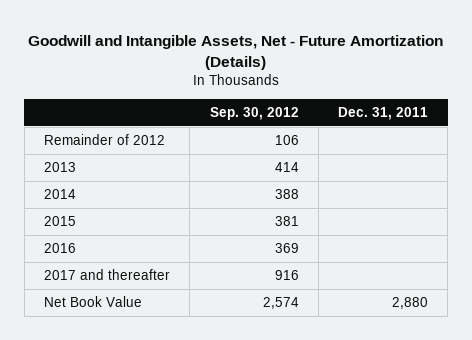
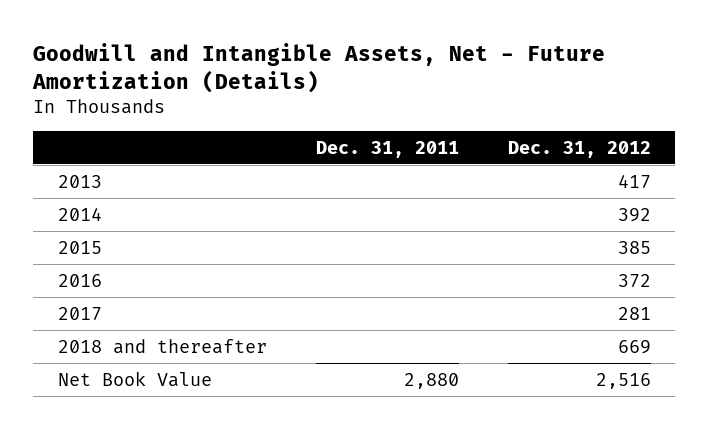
- | Sep. 30, 2012 | Dec. 31, 2011
+ | Dec. 31, 2011 | Dec. 31, 2012
- Remainder of 2012 | 106 |
- 2017 and thereafter | 916 |
+ 2017 | | 281
+ 2018 and thereafter | | 669

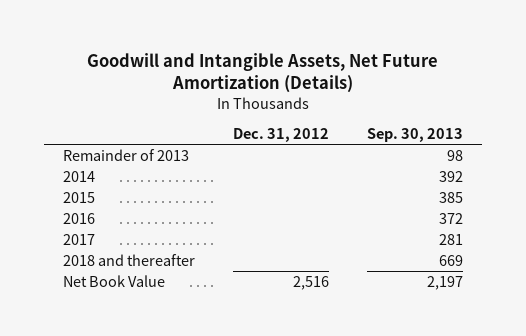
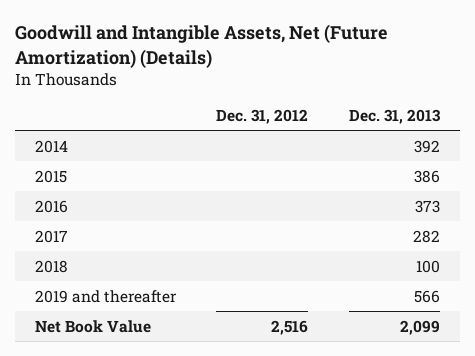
- Goodwill and Intangible Assets, Net Future Amortization (Details)
+ Goodwill and Intangible Assets, Net (Future Amortization) (Details)
- | Dec. 31, 2012 | Sep. 30, 2013
+ | Dec. 31, 2012 | Dec. 31, 2013
- Remainder of 2013 | | 98
- 2018 and thereafter | | 669
+ 2018 | | 100
+ 2019 and thereafter | | 566

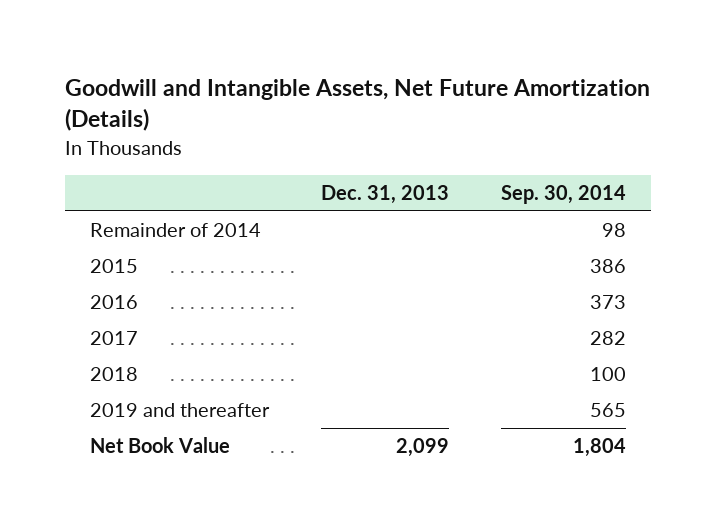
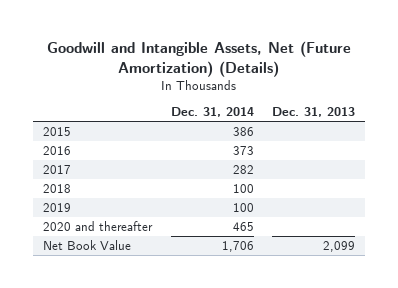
- Goodwill and Intangible Assets, Net Future Amortization (Details)
+ Goodwill and Intangible Assets, Net (Future Amortization) (Details)
- | Dec. 31, 2013 | Sep. 30, 2014
+ | Dec. 31, 2014 | Dec. 31, 2013
- Remainder of 2014 | | 98
- 2019 and thereafter | | 565
+ 2019 | 100 |
+ 2020 and thereafter | 465 |

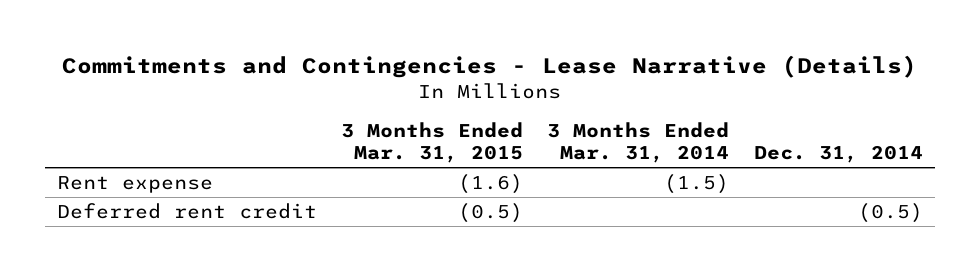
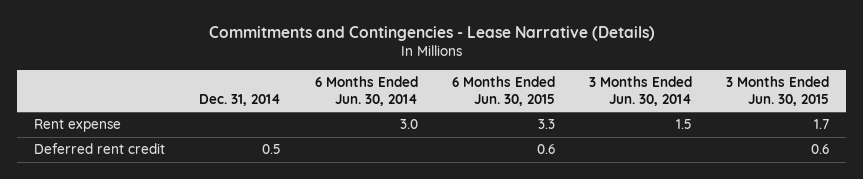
- | 3 Months Ended Mar. 31, 2015 | 3 Months Ended Mar. 31, 2014 | Dec. 31, 2014
+ | Dec. 31, 2014 | 6 Months Ended Jun. 30, 2014 | 6 Months Ended Jun. 30, 2015 | 3 Months Ended Jun. 30, 2014 | 3 Months Ended Jun. 30, 2015
- Deferred rent credit | (0.5) | | (0.5)
+ Deferred rent credit | 0.5 | | 0.6 | | 0.6

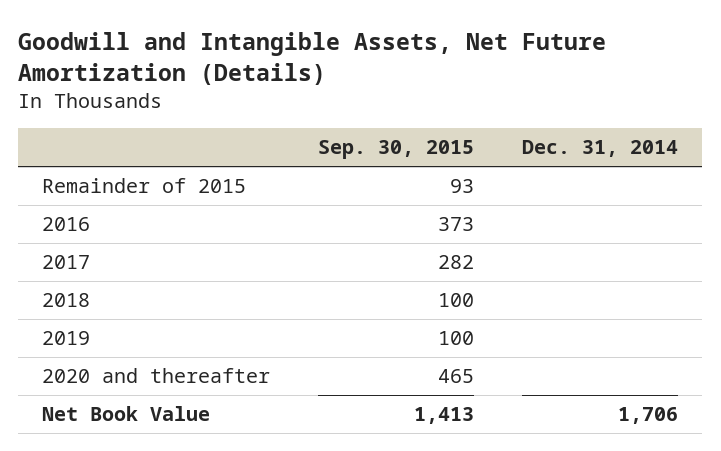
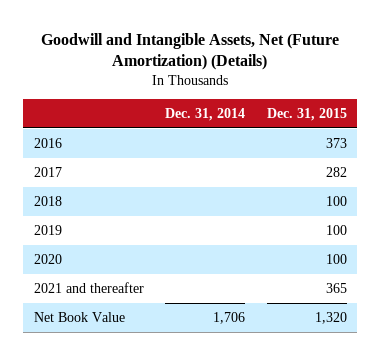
- Goodwill and Intangible Assets, Net Future Amortization (Details)
+ Goodwill and Intangible Assets, Net (Future Amortization) (Details)
- | Sep. 30, 2015 | Dec. 31, 2014
+ | Dec. 31, 2014 | Dec. 31, 2015
- Remainder of 2015 | 93 |
- 2020 and thereafter | 465 |
+ 2020 | | 100
+ 2021 and thereafter | | 365

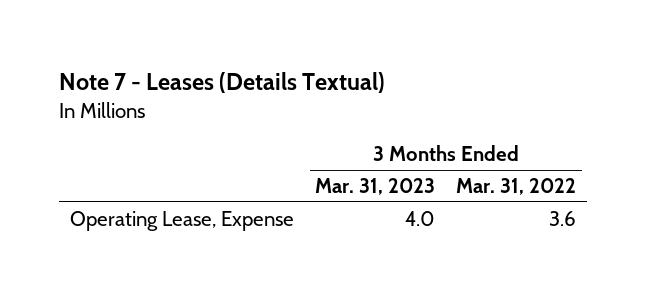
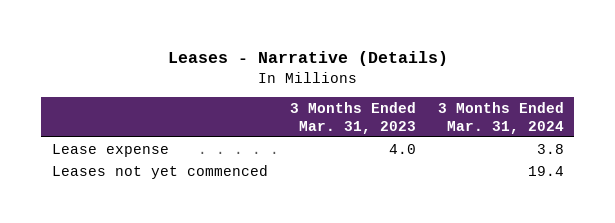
- Note 7 - Leases (Details Textual)
+ Leases - Narrative (Details)
- | 3 Months Ended Mar. 31, 2023 | 3 Months Ended Mar. 31, 2022
+ | 3 Months Ended Mar. 31, 2023 | 3 Months Ended Mar. 31, 2024
- Operating Lease, Expense | 4.0 | 3.6
+ Lease expense | 4.0 | 3.8
+ Leases not yet commenced | | 19.4

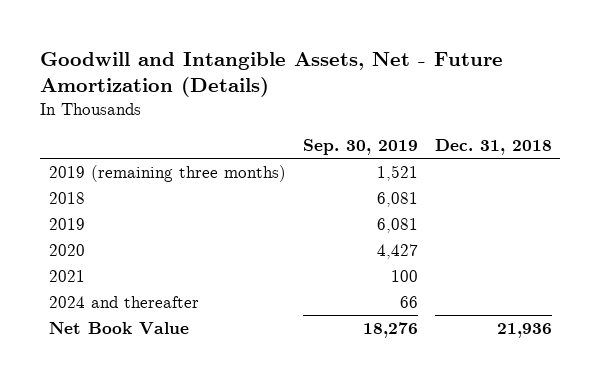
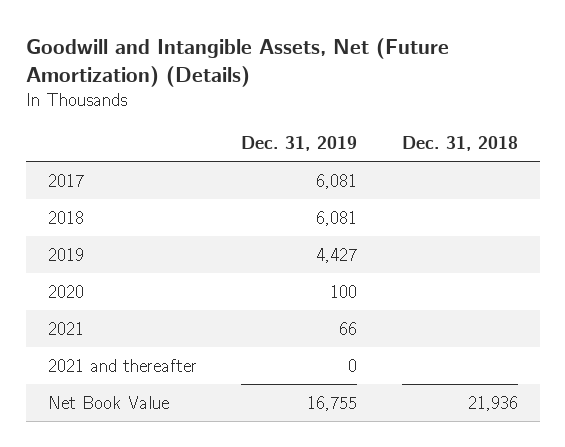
- Goodwill and Intangible Assets, Net - Future Amortization (Details)
+ Goodwill and Intangible Assets, Net (Future Amortization) (Details)
- | Sep. 30, 2019 | Dec. 31, 2018
+ | Dec. 31, 2019 | Dec. 31, 2018
- 2019 (remaining three months) | 1,521 |
+ 2017 | 6,081 |
- 2024 and thereafter | 66 |
+ 2021 and thereafter | 0 |

